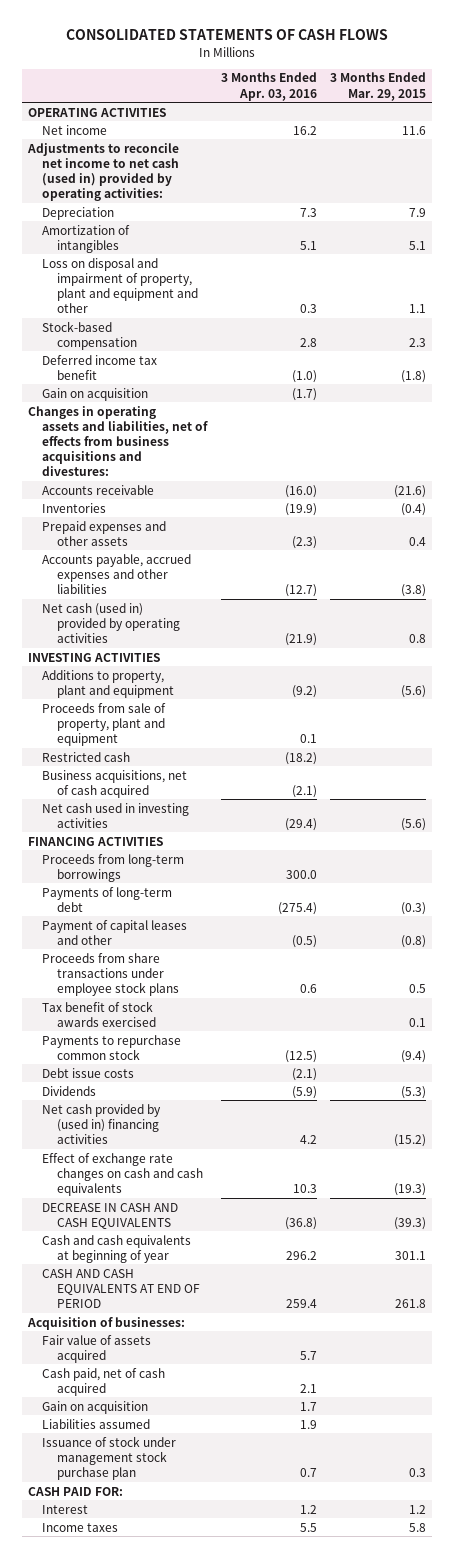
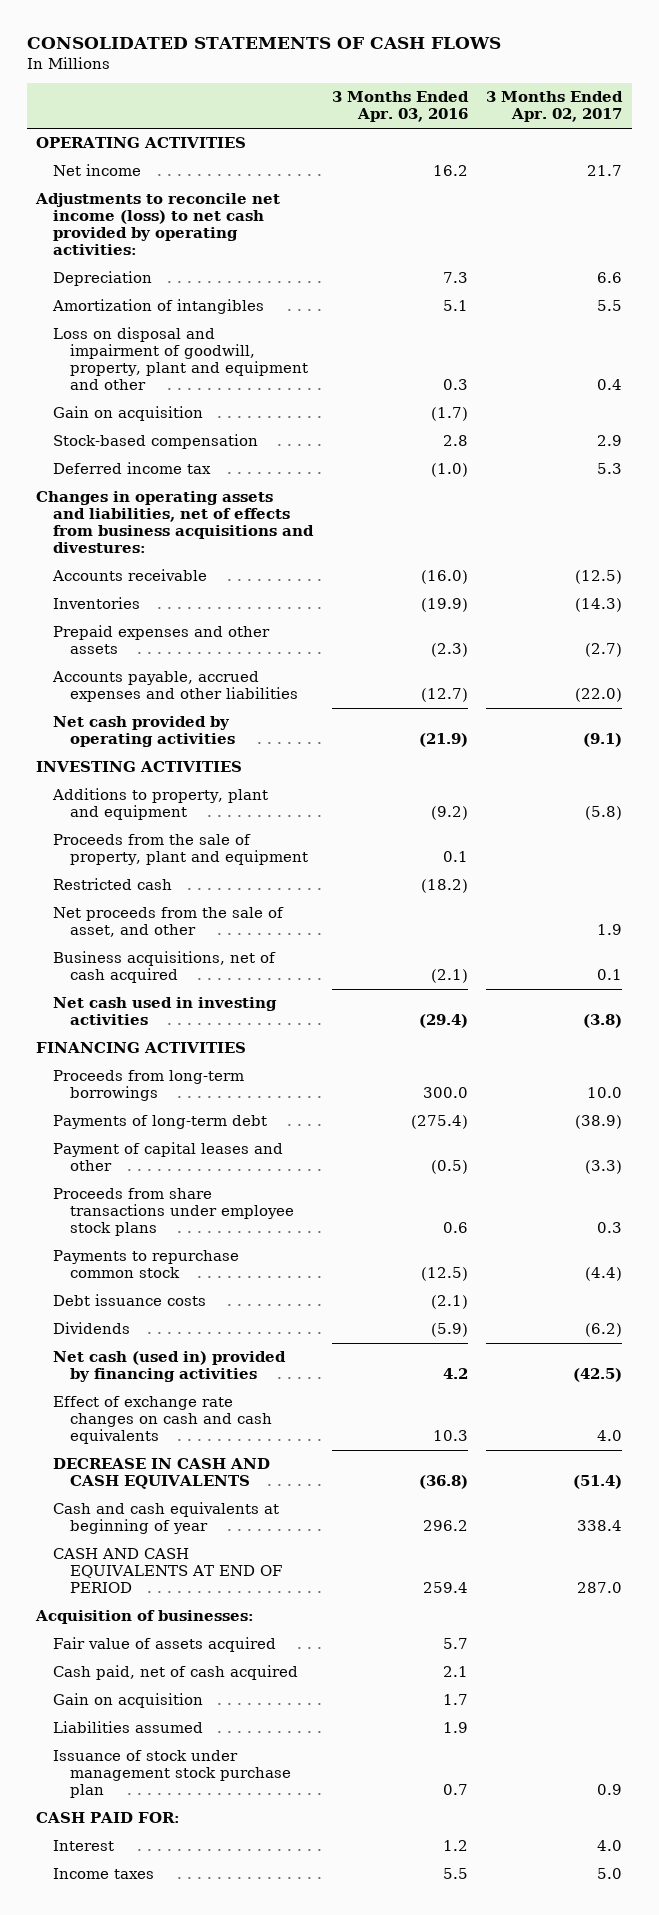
- | 3 Months Ended Apr. 03, 2016 | 3 Months Ended Mar. 29, 2015
+ | 3 Months Ended Apr. 03, 2016 | 3 Months Ended Apr. 02, 2017
- Adjustments to reconcile net income to net cash (used in) provided by operating activities:
+ Adjustments to reconcile net income (loss) to net cash provided by operating activities:
- Loss on disposal and impairment of property, plant and equipment and other | 0.3 | 1.1
- Deferred income tax benefit | (1.0) | (1.8)
+ Loss on disposal and impairment of goodwill, property, plant and equipment and other | 0.3 | 0.4
moved down: Stock-based compensation | 2.8 | 2.9
+ Deferred income tax | (1.0) | 5.3
- Net cash (used in) provided by operating activities | (21.9) | 0.8
+ Net cash provided by operating activities | (21.9) | (9.1)
- Proceeds from sale of property, plant and equipment | 0.1 |
+ Proceeds from the sale of property, plant and equipment | 0.1 |
+ Net proceeds from the sale of asset, and other | | 1.9
- Tax benefit of stock awards exercised | | 0.1
- Debt issue costs | (2.1) |
+ Debt issuance costs | (2.1) |
- Net cash provided by (used in) financing activities | 4.2 | (15.2)
+ Net cash (used in) provided by financing activities | 4.2 | (42.5)

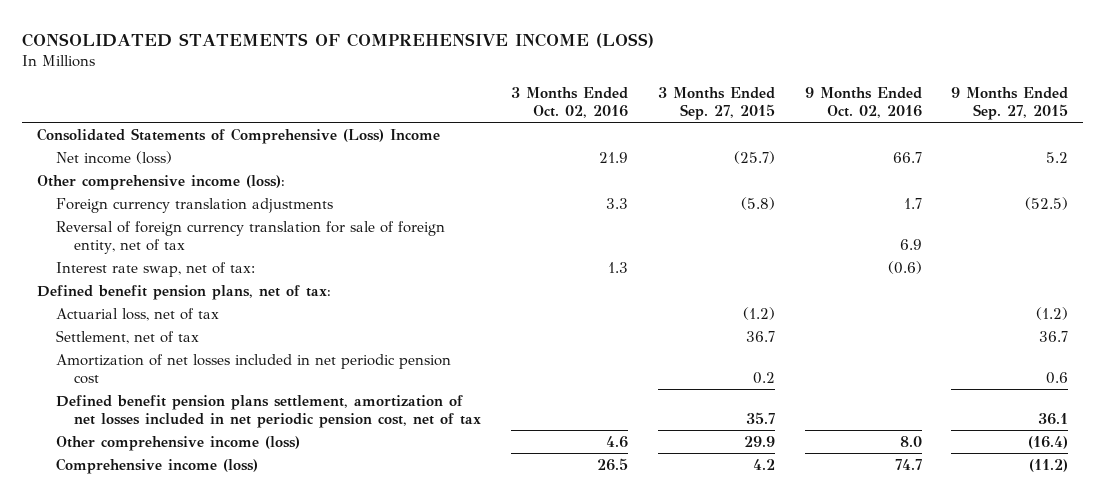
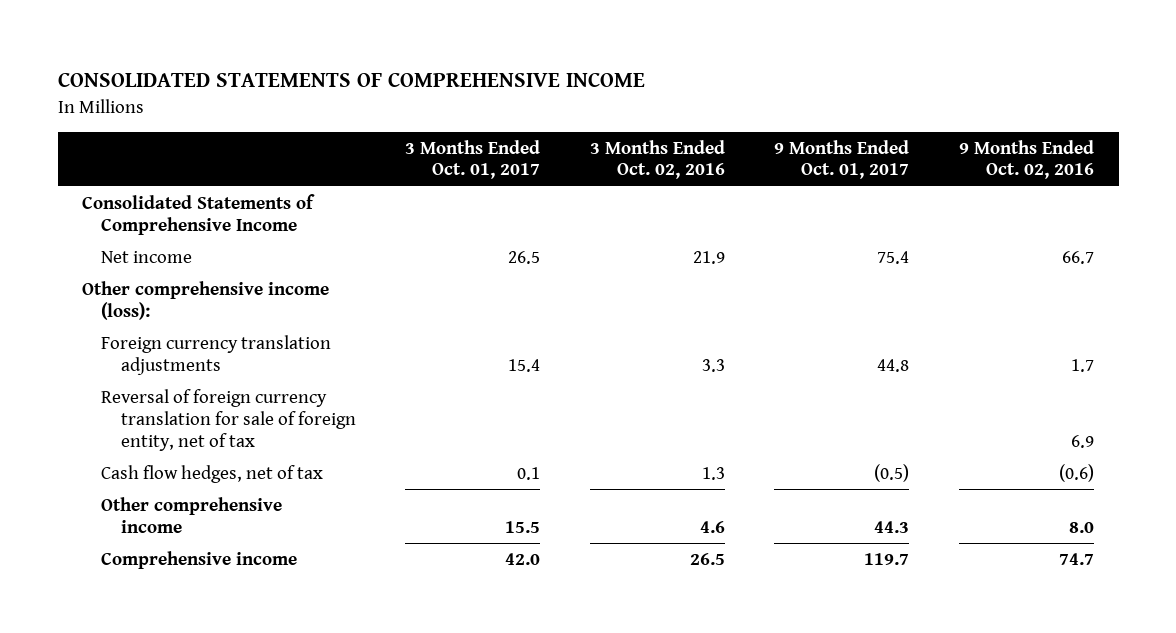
- CONSOLIDATED STATEMENTS OF COMPREHENSIVE INCOME (LOSS)
+ CONSOLIDATED STATEMENTS OF COMPREHENSIVE INCOME
- | 3 Months Ended Oct. 02, 2016 | 3 Months Ended Sep. 27, 2015 | 9 Months Ended Oct. 02, 2016 | 9 Months Ended Sep. 27, 2015
+ | 3 Months Ended Oct. 01, 2017 | 3 Months Ended Oct. 02, 2016 | 9 Months Ended Oct. 01, 2017 | 9 Months Ended Oct. 02, 2016
- Consolidated Statements of Comprehensive (Loss) Income
- Net income (loss) | 21.9 | (25.7) | 66.7 | 5.2
+ Consolidated Statements of Comprehensive Income
+ Net income | 26.5 | 21.9 | 75.4 | 66.7
- Interest rate swap, net of tax: | 1.3 | | (0.6) |
- Defined benefit pension plans, net of tax:
- Actuarial loss, net of tax | | (1.2) | | (1.2)
- Settlement, net of tax | | 36.7 | | 36.7
- Amortization of net losses included in net periodic pension cost | | 0.2 | | 0.6
- Defined benefit pension plans settlement, amortization of net losses included in net periodic pension cost, net of tax | | 35.7 | | 36.1
- Other comprehensive income (loss) | 4.6 | 29.9 | 8.0 | (16.4)
- Comprehensive income (loss) | 26.5 | 4.2 | 74.7 | (11.2)
+ Cash flow hedges, net of tax | 0.1 | 1.3 | (0.5) | (0.6)
+ Other comprehensive income | 15.5 | 4.6 | 44.3 | 8.0
+ Comprehensive income | 42.0 | 26.5 | 119.7 | 74.7

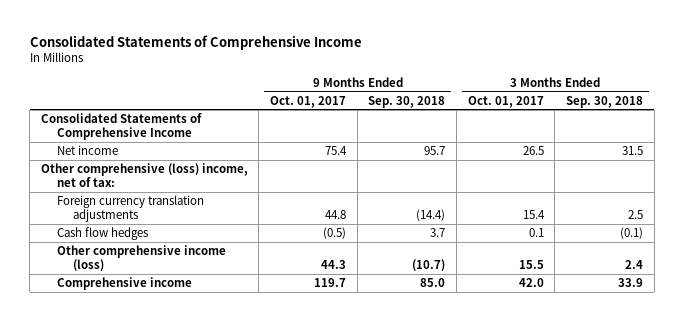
- CONSOLIDATED STATEMENTS OF COMPREHENSIVE INCOME
+ Consolidated Statements of Comprehensive Income
- | 3 Months Ended Oct. 01, 2017 | 3 Months Ended Oct. 02, 2016 | 9 Months Ended Oct. 01, 2017 | 9 Months Ended Oct. 02, 2016
+ | 9 Months Ended Oct. 01, 2017 | 9 Months Ended Sep. 30, 2018 | 3 Months Ended Oct. 01, 2017 | 3 Months Ended Sep. 30, 2018
- Other comprehensive income (loss):
+ Other comprehensive (loss) income, net of tax:
- Reversal of foreign currency translation for sale of foreign entity, net of tax | | | | 6.9
- Cash flow hedges, net of tax | 0.1 | 1.3 | (0.5) | (0.6)
- Other comprehensive income | 15.5 | 4.6 | 44.3 | 8.0
+ Cash flow hedges | (0.5) | 3.7 | 0.1 | (0.1)
+ Other comprehensive income (loss) | 44.3 | (10.7) | 15.5 | 2.4

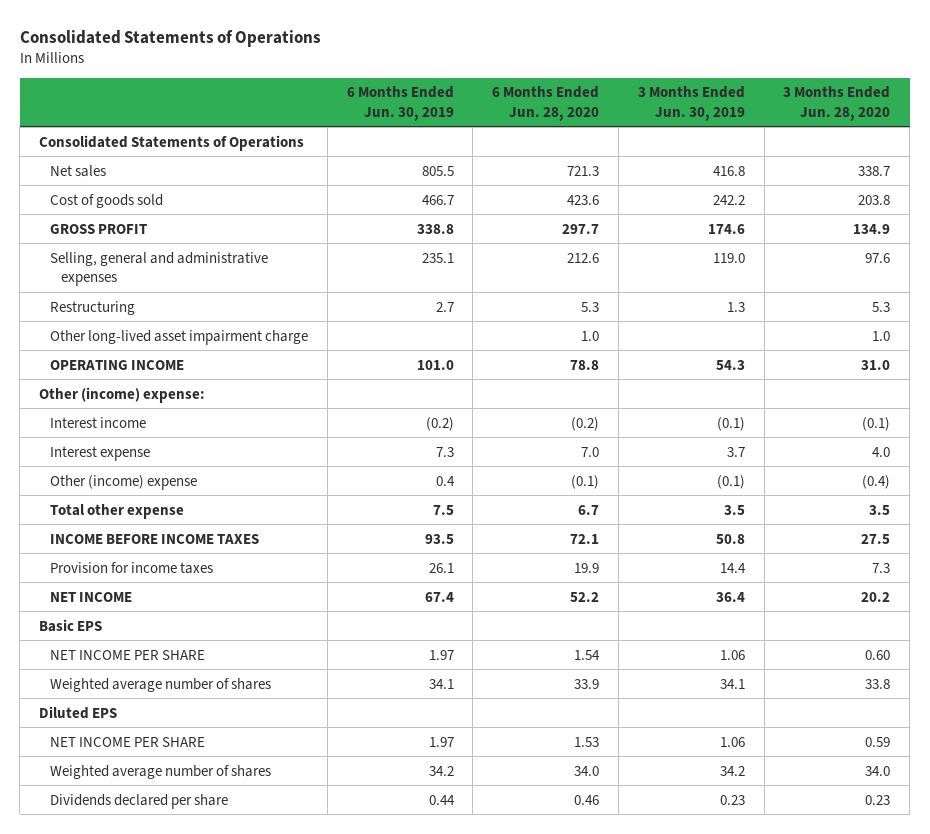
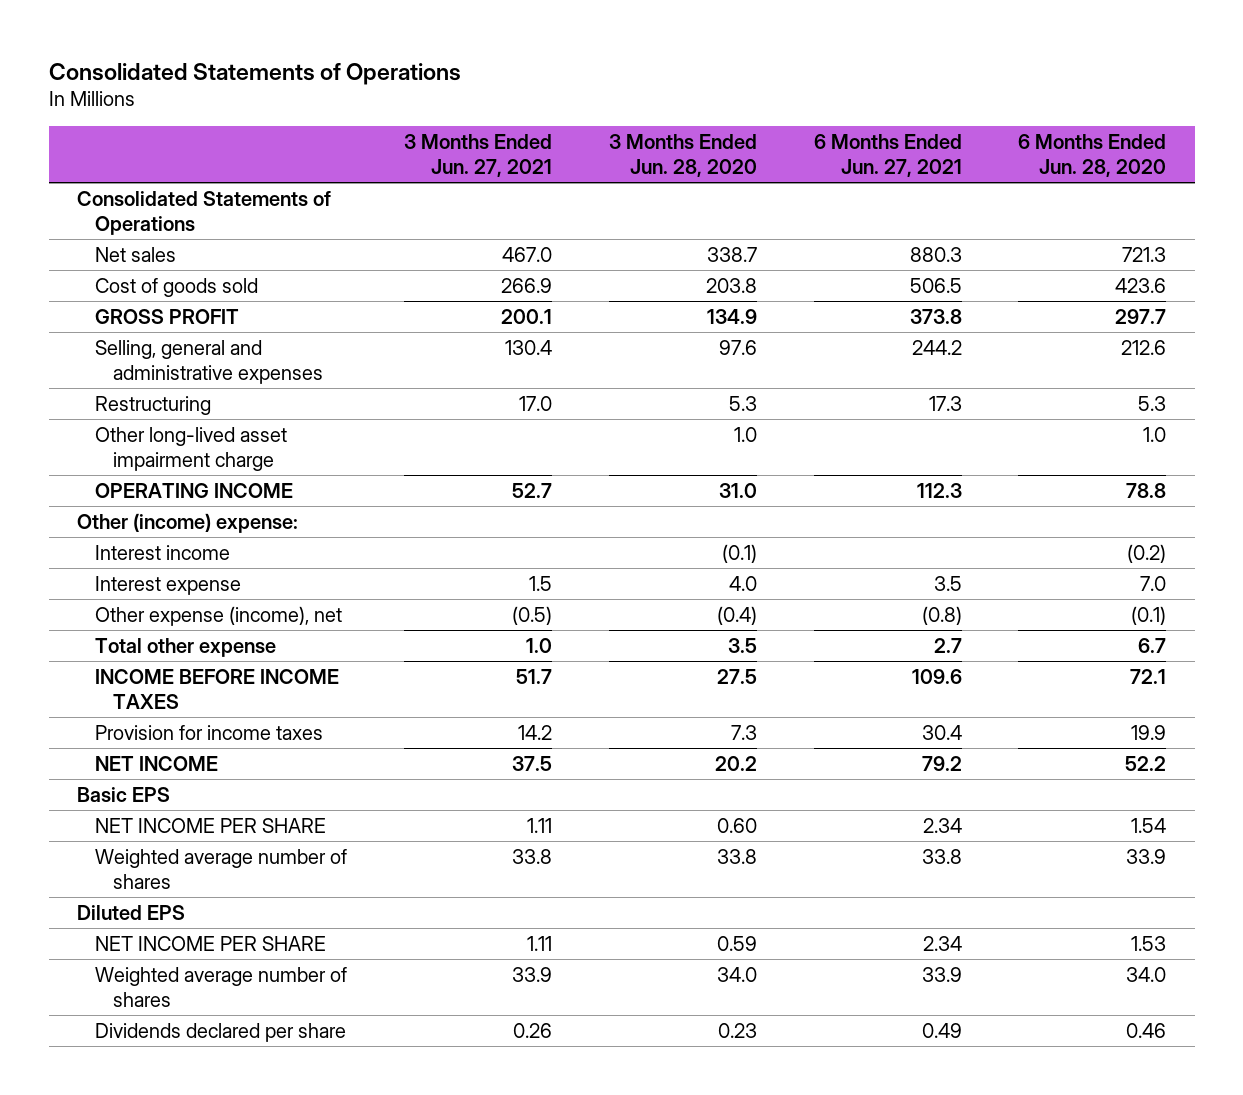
- | 6 Months Ended Jun. 30, 2019 | 6 Months Ended Jun. 28, 2020 | 3 Months Ended Jun. 30, 2019 | 3 Months Ended Jun. 28, 2020
+ | 3 Months Ended Jun. 27, 2021 | 3 Months Ended Jun. 28, 2020 | 6 Months Ended Jun. 27, 2021 | 6 Months Ended Jun. 28, 2020
- Other (income) expense | 0.4 | (0.1) | (0.1) | (0.4)
+ Other expense (income), net | (0.5) | (0.4) | (0.8) | (0.1)

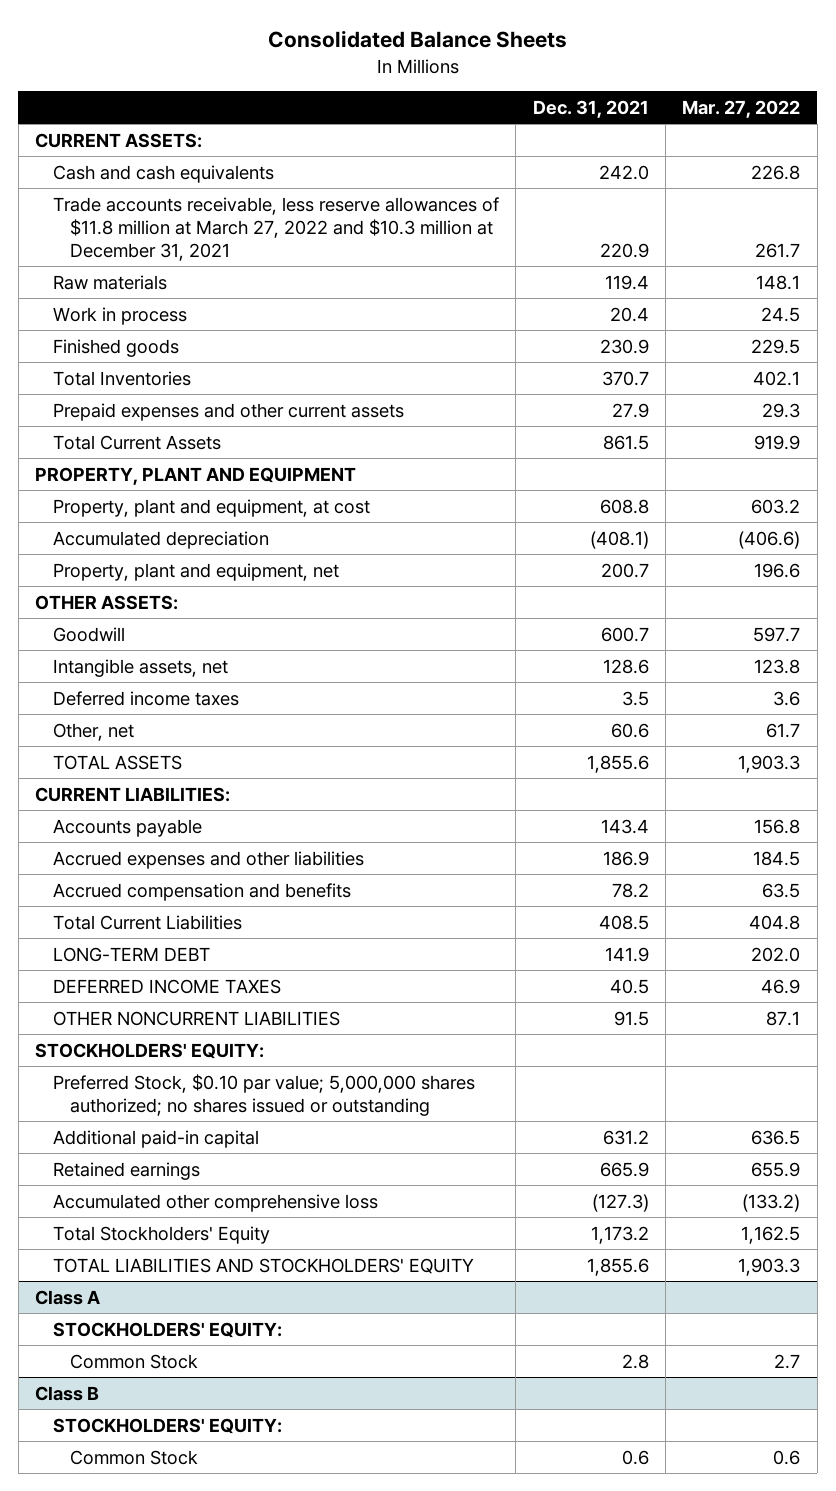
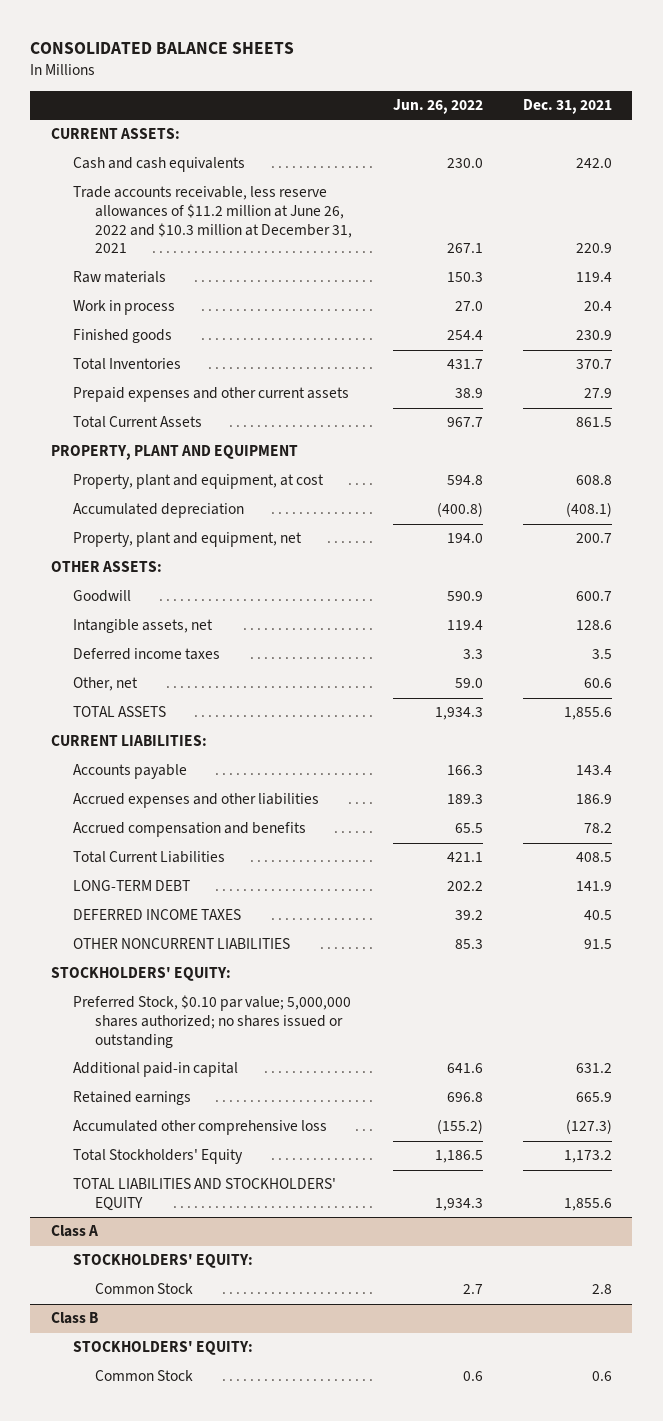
- Consolidated Balance Sheets
+ CONSOLIDATED BALANCE SHEETS
- | Dec. 31, 2021 | Mar. 27, 2022
+ | Jun. 26, 2022 | Dec. 31, 2021
- Trade accounts receivable, less reserve allowances of $11.8 million at March 27, 2022 and $10.3 million at December 31, 2021 | 220.9 | 261.7
+ Trade accounts receivable, less reserve allowances of $11.2 million at June 26, 2022 and $10.3 million at December 31, 2021 | 267.1 | 220.9

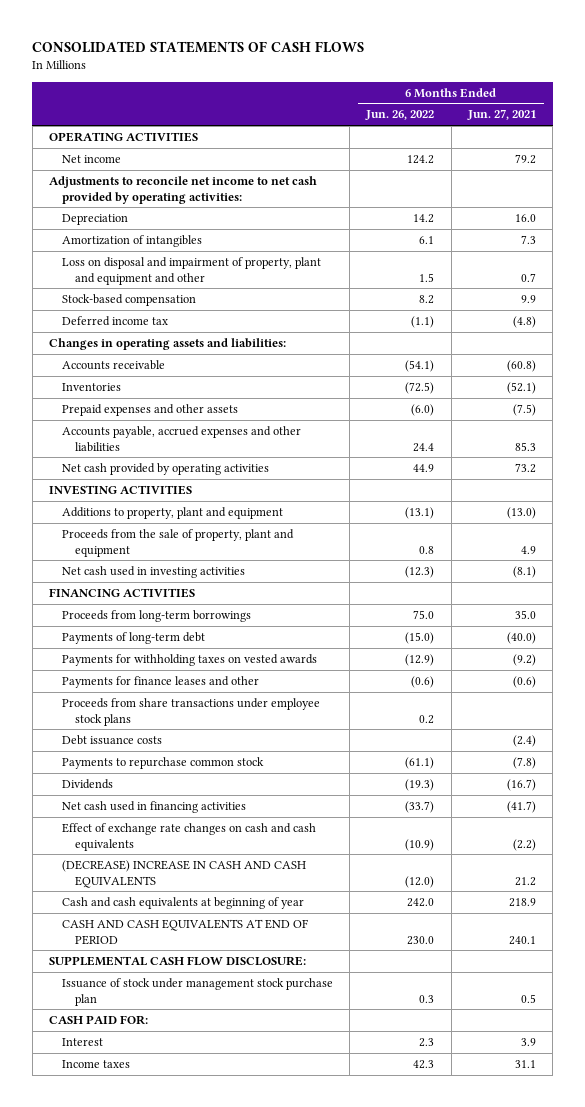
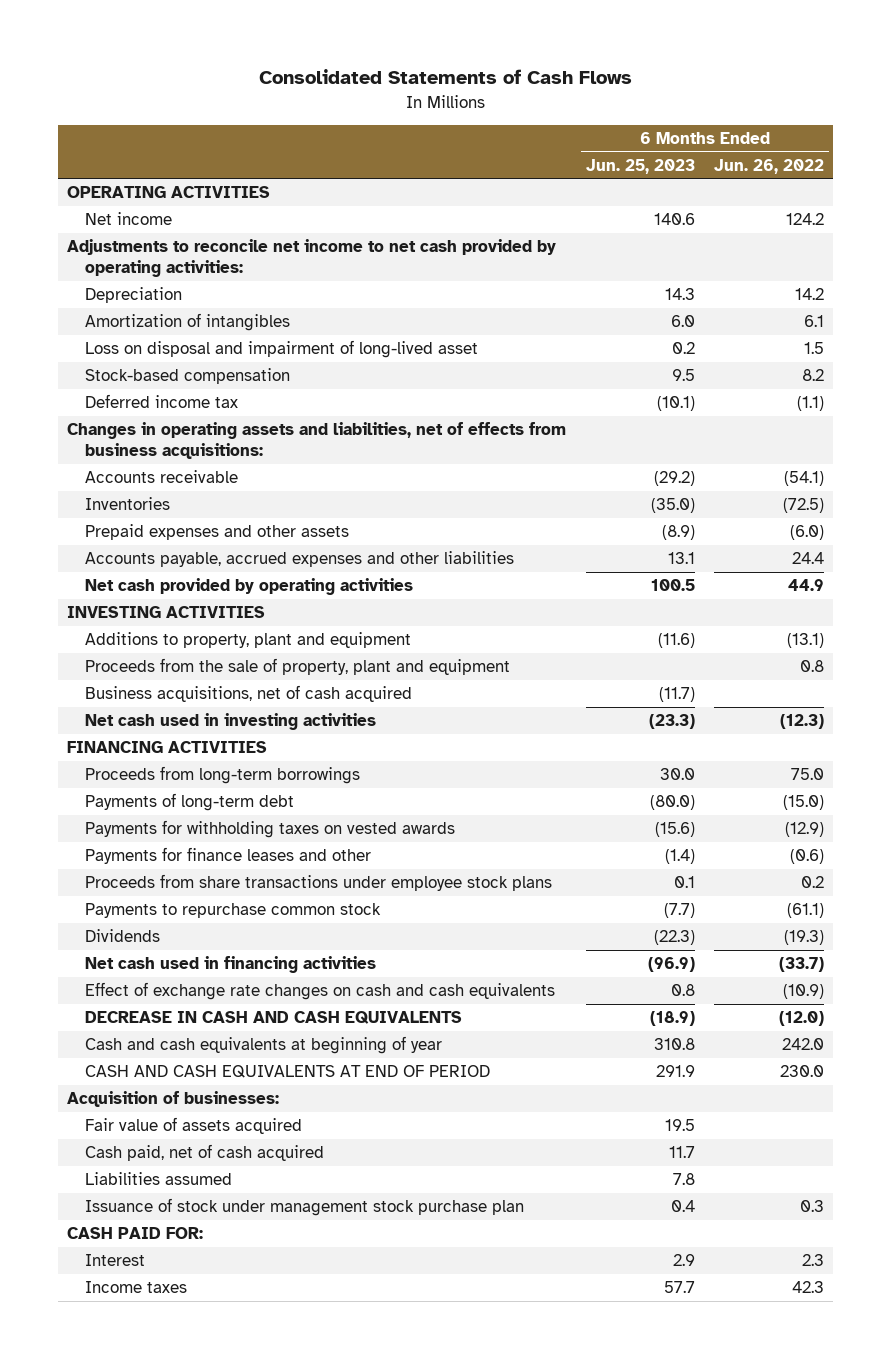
- CONSOLIDATED STATEMENTS OF CASH FLOWS
+ Consolidated Statements of Cash Flows
- | 6 Months Ended Jun. 26, 2022 | 6 Months Ended Jun. 27, 2021
+ | 6 Months Ended Jun. 25, 2023 | 6 Months Ended Jun. 26, 2022
- Loss on disposal and impairment of property, plant and equipment and other | 1.5 | 0.7
+ Loss on disposal and impairment of long-lived asset | 0.2 | 1.5
- Changes in operating assets and liabilities:
+ Changes in operating assets and liabilities, net of effects from business acquisitions:
+ Business acquisitions, net of cash acquired | (11.7) |
- Debt issuance costs | | (2.4)
- (DECREASE) INCREASE IN CASH AND CASH EQUIVALENTS | (12.0) | 21.2
+ DECREASE IN CASH AND CASH EQUIVALENTS | (18.9) | (12.0)
- SUPPLEMENTAL CASH FLOW DISCLOSURE:
+ Acquisition of businesses:
+ Fair value of assets acquired | 19.5 |
+ Cash paid, net of cash acquired | 11.7 |
+ Liabilities assumed | 7.8 |

